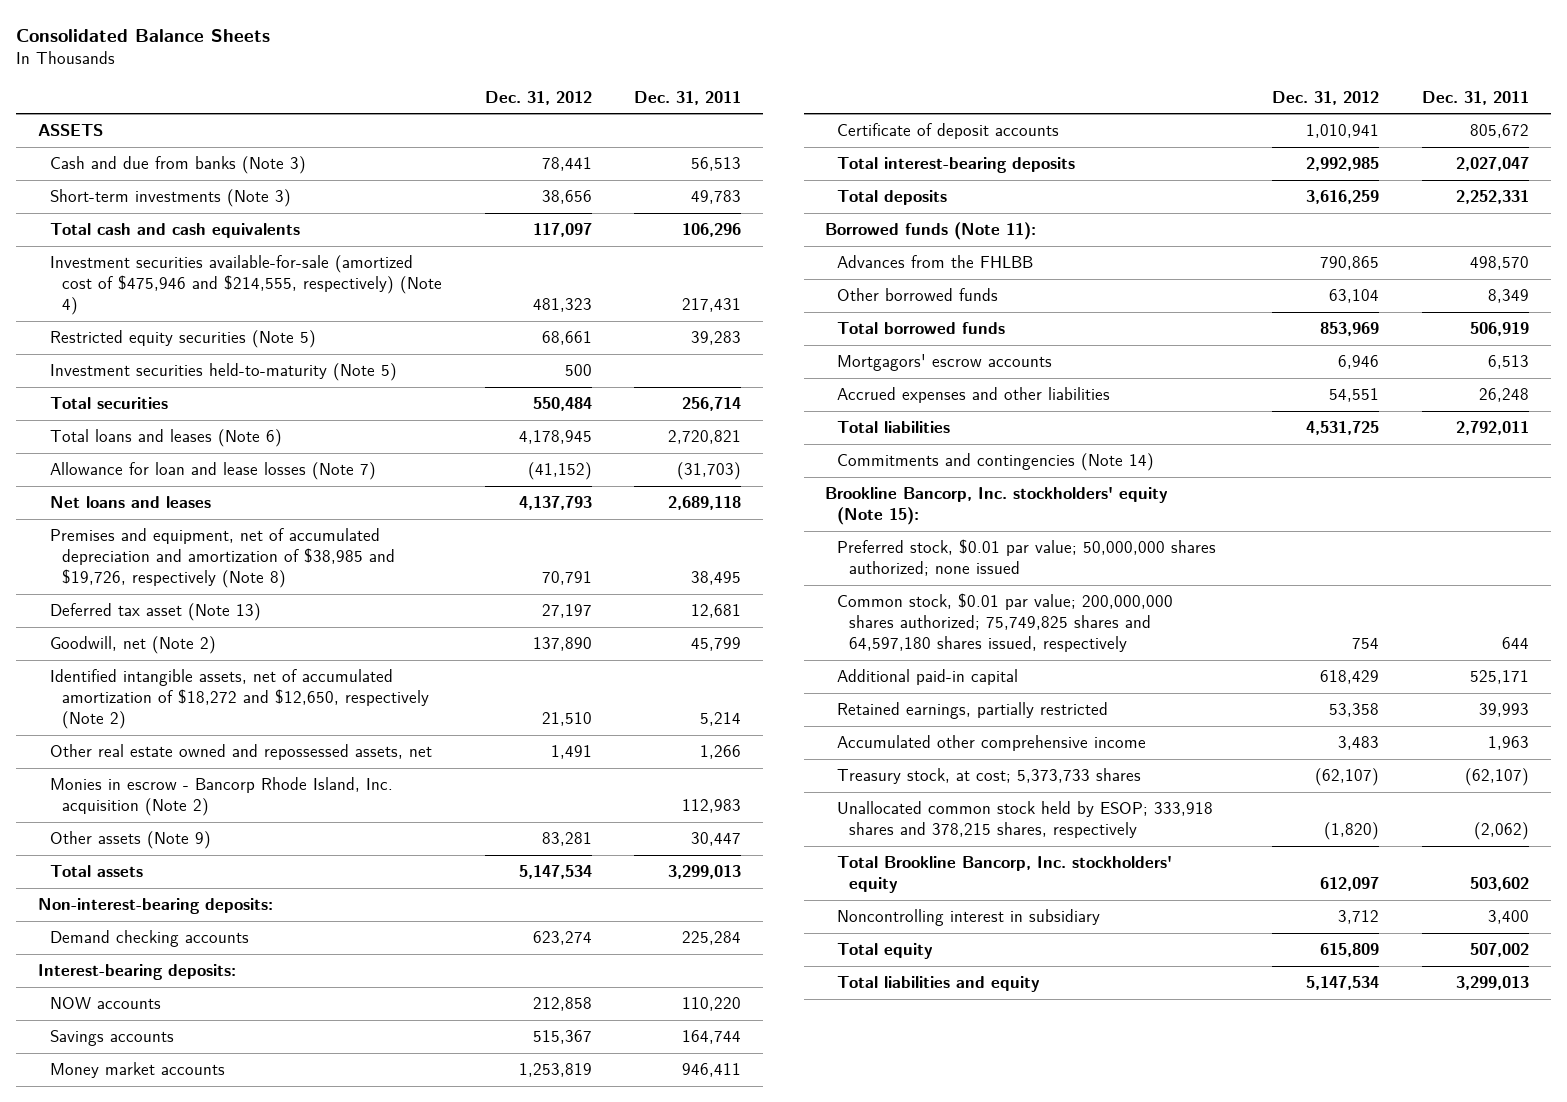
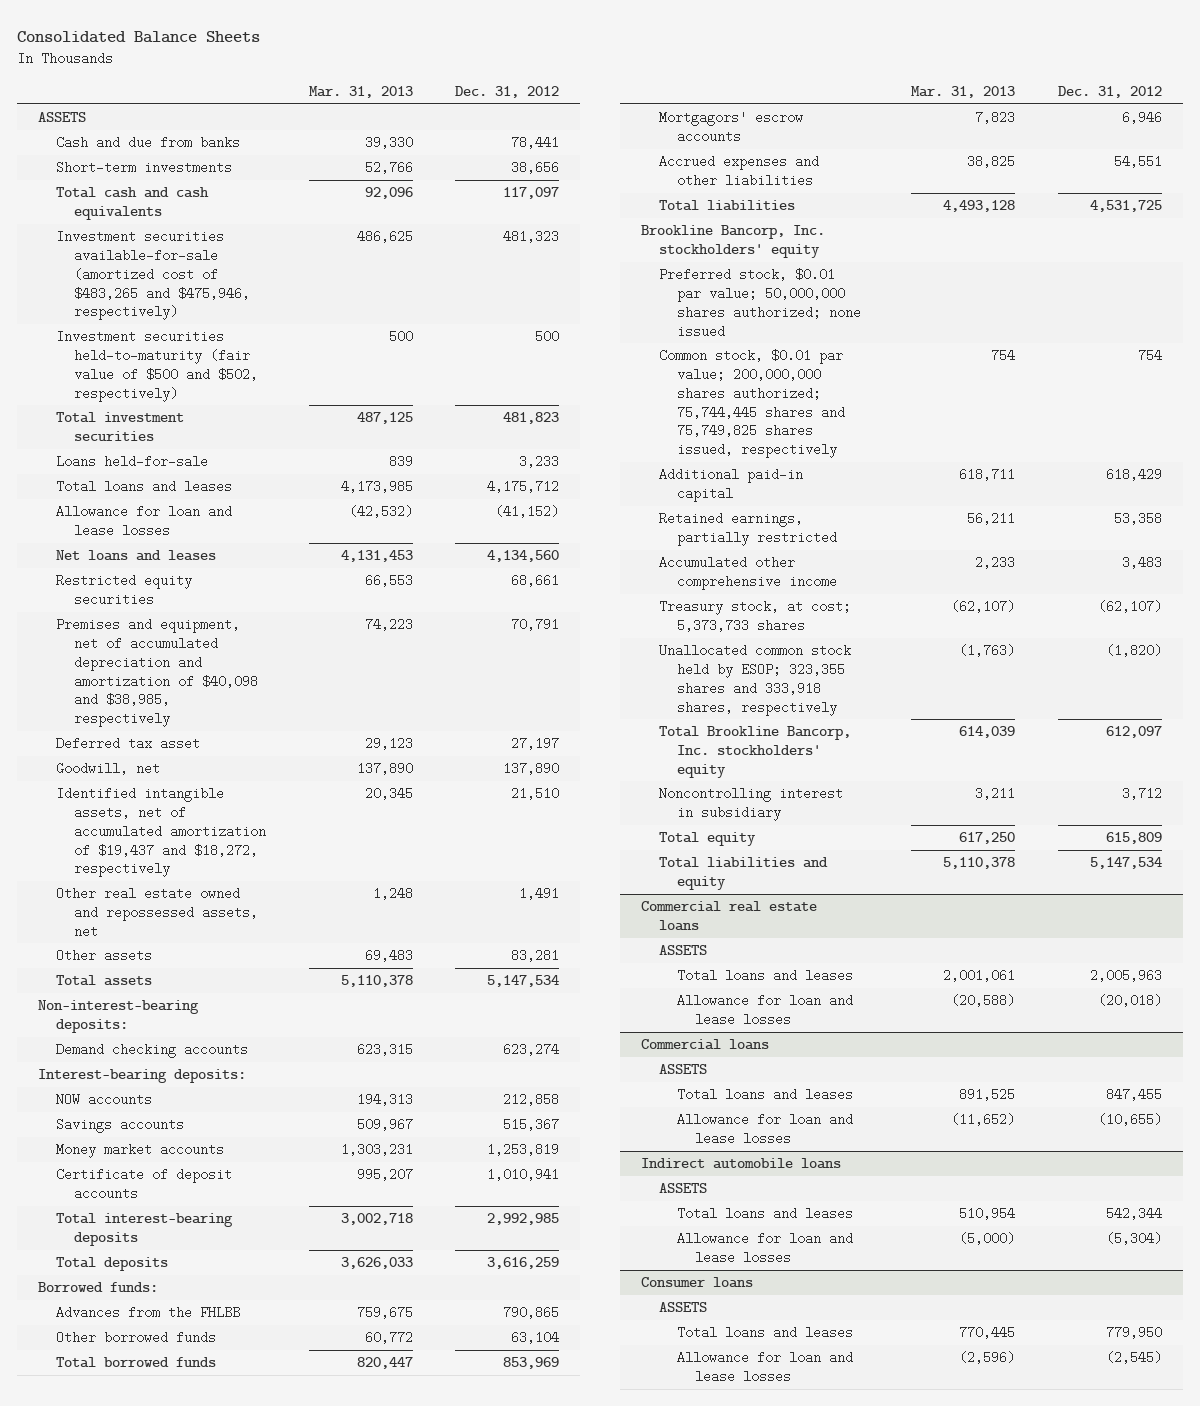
- | Dec. 31, 2012 | Dec. 31, 2011
+ | Mar. 31, 2013 | Dec. 31, 2012
- Cash and due from banks (Note 3) | 78,441 | 56,513
- Short-term investments (Note 3) | 38,656 | 49,783
+ Cash and due from banks | 39,330 | 78,441
+ Short-term investments | 52,766 | 38,656
- Investment securities available-for-sale (amortized cost of $475,946 and $214,555, respectively) (Note 4) | 481,323 | 217,431
- Restricted equity securities (Note 5) | 68,661 | 39,283
- Investment securities held-to-maturity (Note 5) | 500 |
- Total securities | 550,484 | 256,714
- Total loans and leases (Note 6) | 4,178,945 | 2,720,821
- Allowance for loan and lease losses (Note 7) | (41,152) | (31,703)
- Net loans and leases | 4,137,793 | 2,689,118
- Premises and equipment, net of accumulated depreciation and amortization of $38,985 and $19,726, respectively (Note 8) | 70,791 | 38,495
- Deferred tax asset (Note 13) | 27,197 | 12,681
- Goodwill, net (Note 2) | 137,890 | 45,799
- Identified intangible assets, net of accumulated amortization of $18,272 and $12,650, respectively (Note 2) | 21,510 | 5,214
+ Investment securities available-for-sale (amortized cost of $483,265 and $475,946, respectively) | 486,625 | 481,323
+ Investment securities held-to-maturity (fair value of $500 and $502, respectively) | 500 | 500
+ Total investment securities | 487,125 | 481,823
+ Loans held-for-sale | 839 | 3,233
+ Total loans and leases | 4,173,985 | 4,175,712
+ Allowance for loan and lease losses | (42,532) | (41,152)
+ Net loans and leases | 4,131,453 | 4,134,560
+ Restricted equity securities | 66,553 | 68,661
+ Premises and equipment, net of accumulated depreciation and amortization of $40,098 and $38,985, respectively | 74,223 | 70,791
+ Deferred tax asset | 29,123 | 27,197
+ Goodwill, net | 137,890 | 137,890
+ Identified intangible assets, net of accumulated amortization of $19,437 and $18,272, respectively | 20,345 | 21,510
- Monies in escrow - Bancorp Rhode Island, Inc. acquisition (Note 2) | | 112,983
- Other assets (Note 9) | 83,281 | 30,447
+ Other assets | 69,483 | 83,281
- Borrowed funds (Note 11):
+ Borrowed funds:
- Commitments and contingencies (Note 14)
- Brookline Bancorp, Inc. stockholders' equity (Note 15):
+ Brookline Bancorp, Inc. stockholders' equity
- Common stock, $0.01 par value; 200,000,000 shares authorized; 75,749,825 shares and 64,597,180 shares issued, respectively | 754 | 644
+ Common stock, $0.01 par value; 200,000,000 shares authorized; 75,744,445 shares and 75,749,825 shares issued, respectively | 754 | 754
- Unallocated common stock held by ESOP; 333,918 shares and 378,215 shares, respectively | (1,820) | (2,062)
+ Unallocated common stock held by ESOP; 323,355 shares and 333,918 shares, respectively | (1,763) | (1,820)
+ Commercial real estate loans
+ ASSETS
+ Total loans and leases | 2,001,061 | 2,005,963
+ Allowance for loan and lease losses | (20,588) | (20,018)
+ Commercial loans
+ ASSETS
+ Total loans and leases | 891,525 | 847,455
+ Allowance for loan and lease losses | (11,652) | (10,655)
+ Indirect automobile loans
+ ASSETS
+ Total loans and leases | 510,954 | 542,344
+ Allowance for loan and lease losses | (5,000) | (5,304)
+ Consumer loans
+ ASSETS
+ Total loans and leases | 770,445 | 779,950
+ Allowance for loan and lease losses | (2,596) | (2,545)

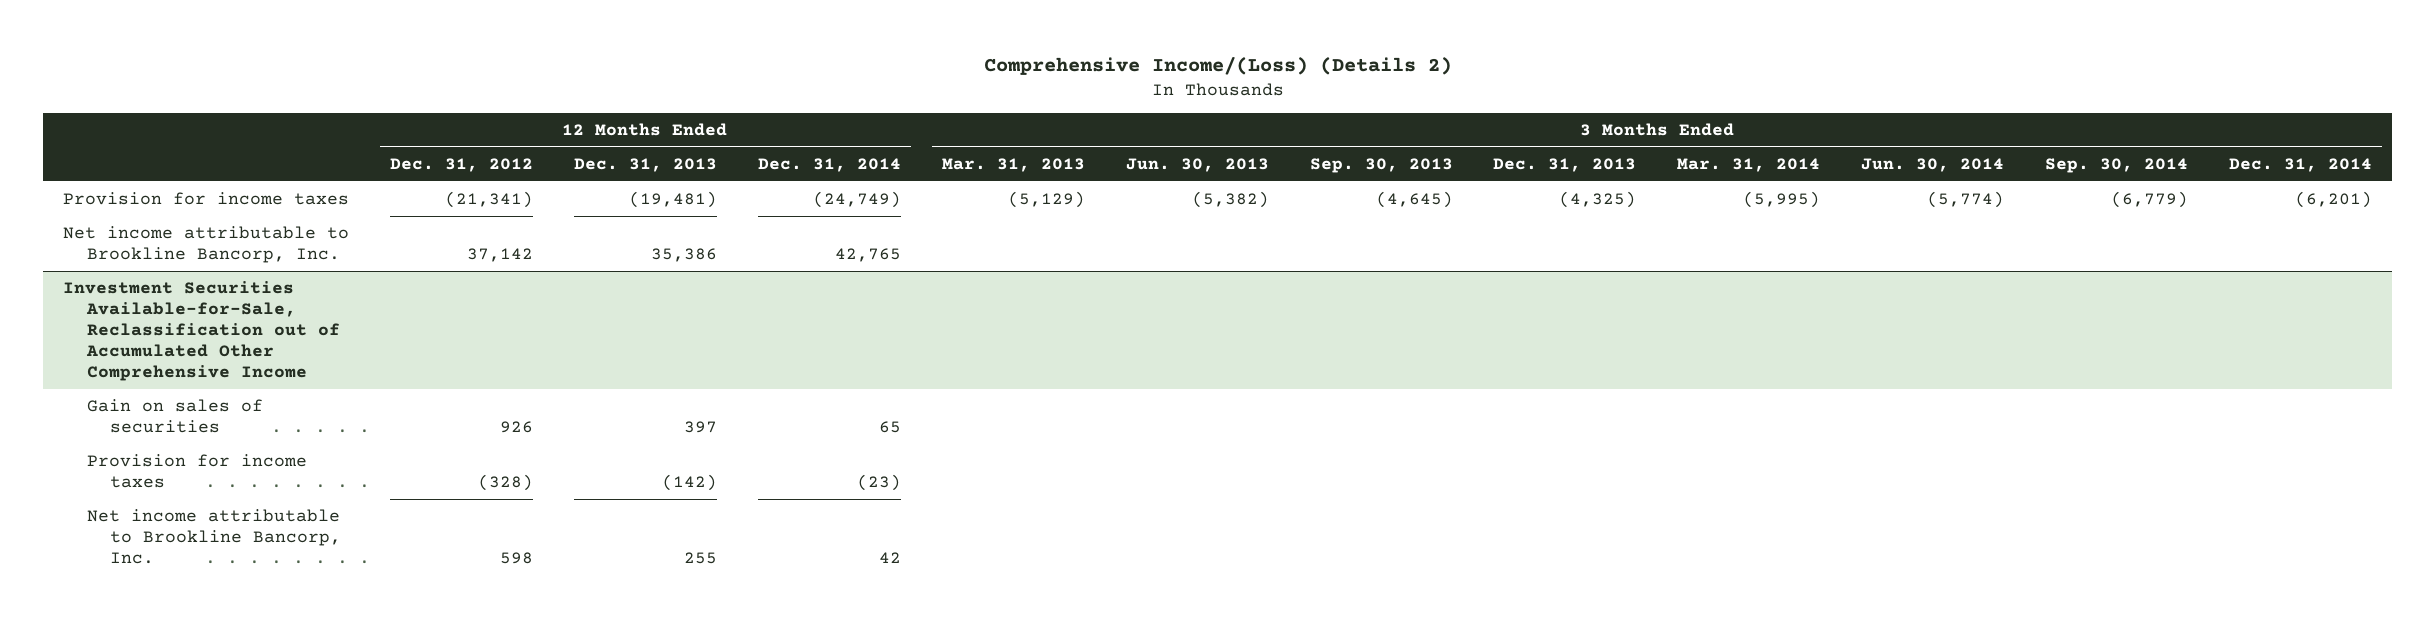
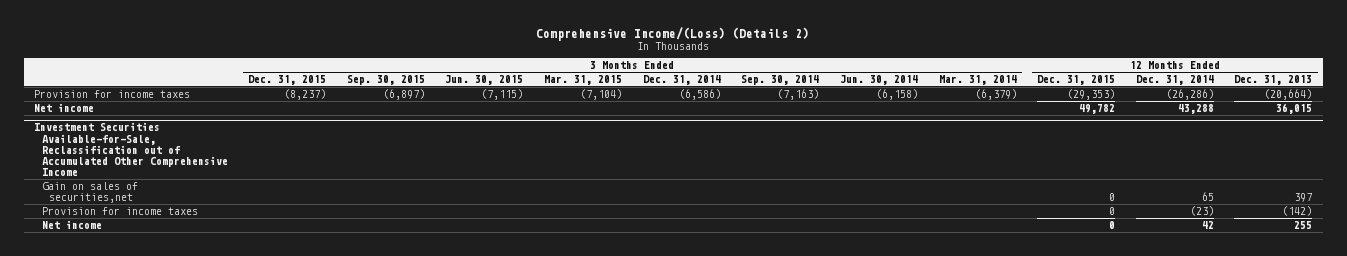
- | 12 Months Ended Dec. 31, 2012 | 12 Months Ended Dec. 31, 2013 | 12 Months Ended Dec. 31, 2014 | 3 Months Ended Mar. 31, 2013 | 3 Months Ended Jun. 30, 2013 | 3 Months Ended Sep. 30, 2013 | 3 Months Ended Dec. 31, 2013 | 3 Months Ended Mar. 31, 2014 | 3 Months Ended Jun. 30, 2014 | 3 Months Ended Sep. 30, 2014 | 3 Months Ended Dec. 31, 2014
+ | 3 Months Ended Dec. 31, 2015 | 3 Months Ended Sep. 30, 2015 | 3 Months Ended Jun. 30, 2015 | 3 Months Ended Mar. 31, 2015 | 3 Months Ended Dec. 31, 2014 | 3 Months Ended Sep. 30, 2014 | 3 Months Ended Jun. 30, 2014 | 3 Months Ended Mar. 31, 2014 | 12 Months Ended Dec. 31, 2015 | 12 Months Ended Dec. 31, 2014 | 12 Months Ended Dec. 31, 2013
- Provision for income taxes | (21,341) | (19,481) | (24,749) | (5,129) | (5,382) | (4,645) | (4,325) | (5,995) | (5,774) | (6,779) | (6,201)
- Net income attributable to Brookline Bancorp, Inc. | 37,142 | 35,386 | 42,765 | | | | | | | |
+ Provision for income taxes | (8,237) | (6,897) | (7,115) | (7,104) | (6,586) | (7,163) | (6,158) | (6,379) | (29,353) | (26,286) | (20,664)
+ Net income | | | | | | | | | 49,782 | 43,288 | 36,015
@ Investment Securities Available-for-Sale, Reclassification out of Accumulated Other Comprehensive Income
- Gain on sales of securities | 926 | 397 | 65 | | | | | | | |
+ Gain on sales of securities,net | | | | | | | | | 0 | 65 | 397
- Net income attributable to Brookline Bancorp, Inc. | 598 | 255 | 42 | | | | | | | |
+ Net income | | | | | | | | | 0 | 42 | 255

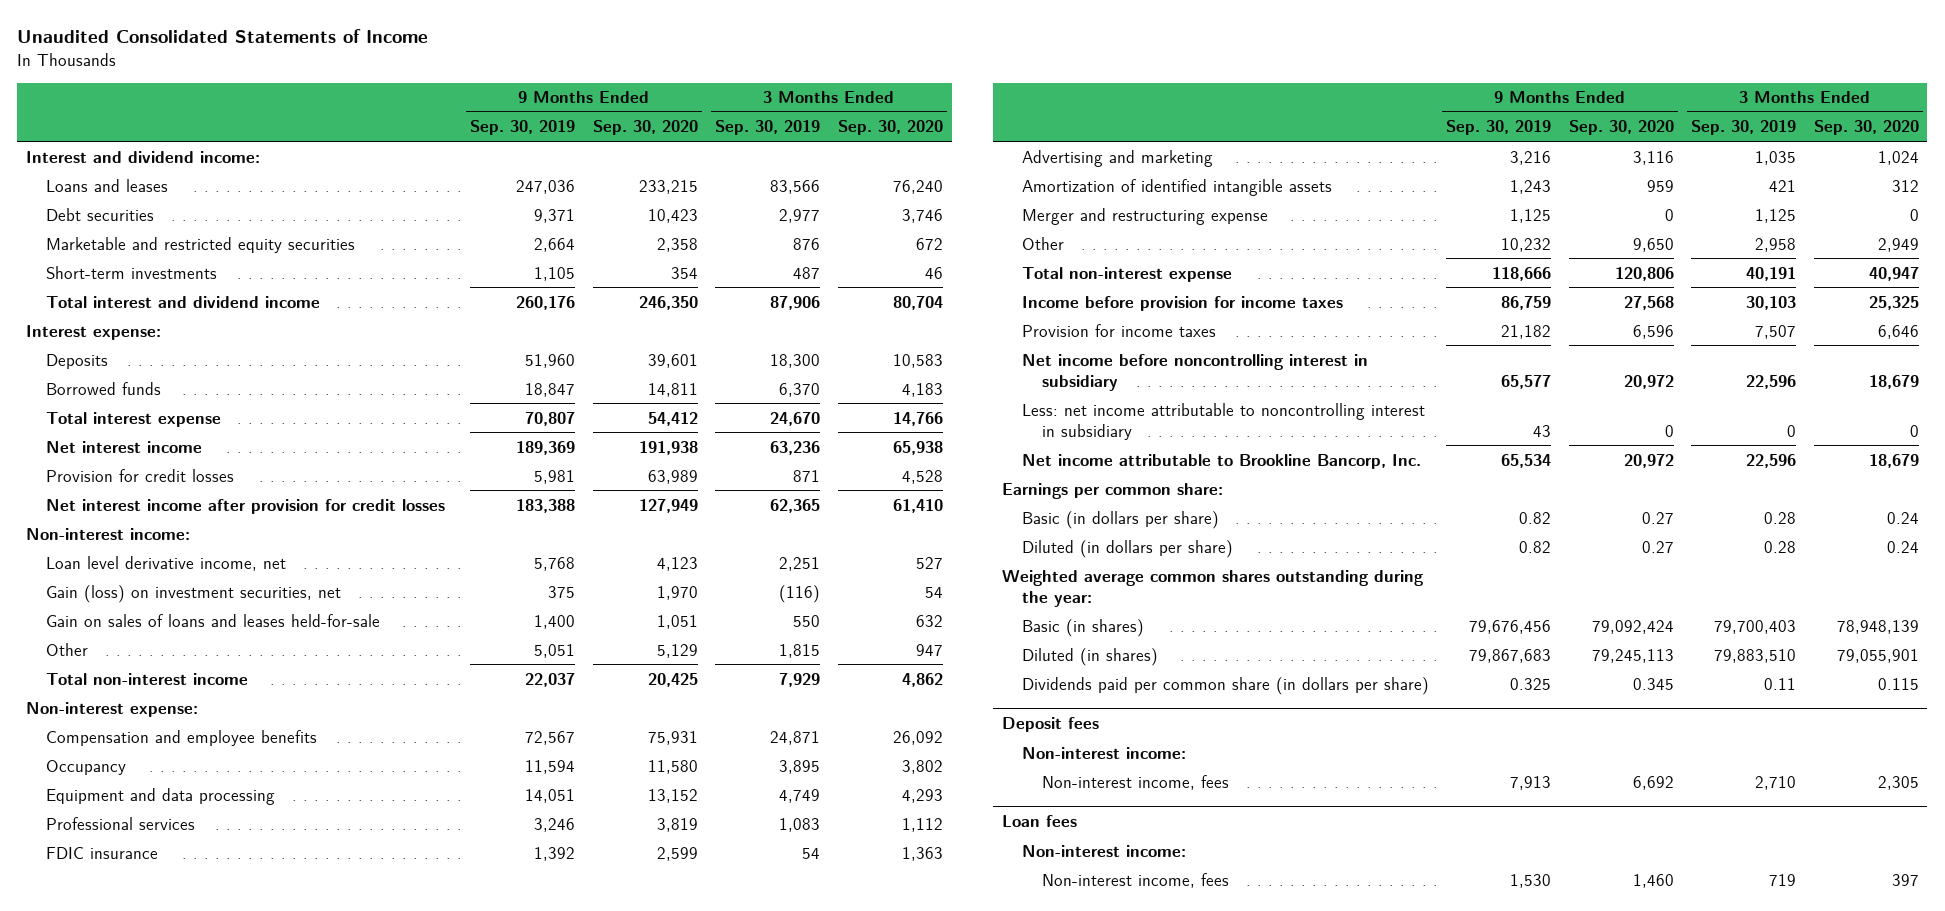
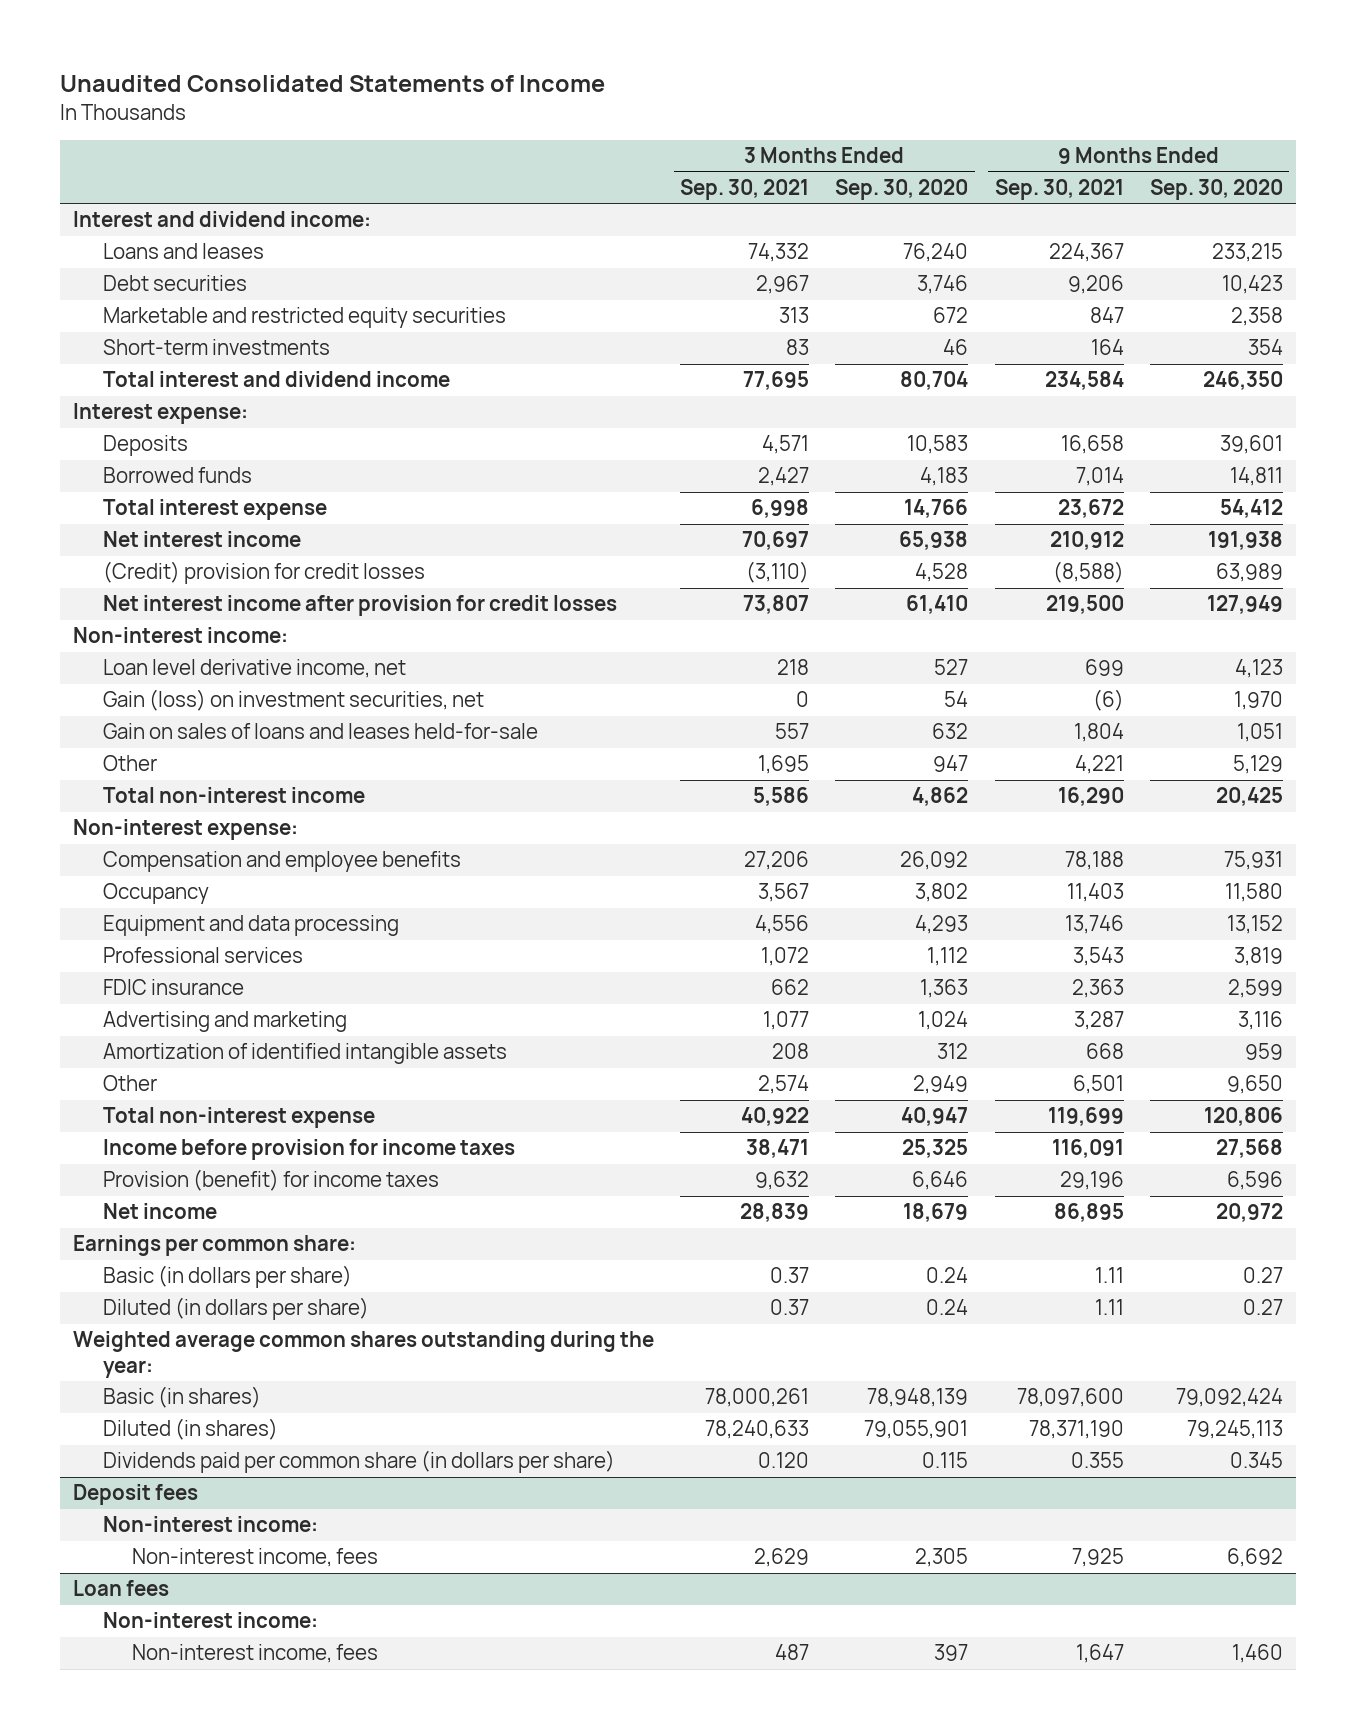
- | 9 Months Ended Sep. 30, 2019 | 9 Months Ended Sep. 30, 2020 | 3 Months Ended Sep. 30, 2019 | 3 Months Ended Sep. 30, 2020
+ | 3 Months Ended Sep. 30, 2021 | 3 Months Ended Sep. 30, 2020 | 9 Months Ended Sep. 30, 2021 | 9 Months Ended Sep. 30, 2020
- Provision for credit losses | 5,981 | 63,989 | 871 | 4,528
+ (Credit) provision for credit losses | (3,110) | 4,528 | (8,588) | 63,989
- Merger and restructuring expense | 1,125 | 0 | 1,125 | 0
- Provision for income taxes | 21,182 | 6,596 | 7,507 | 6,646
- Net income before noncontrolling interest in subsidiary | 65,577 | 20,972 | 22,596 | 18,679
- Less: net income attributable to noncontrolling interest in subsidiary | 43 | 0 | 0 | 0
- Net income attributable to Brookline Bancorp, Inc. | 65,534 | 20,972 | 22,596 | 18,679
+ Provision (benefit) for income taxes | 9,632 | 6,646 | 29,196 | 6,596
+ Net income | 28,839 | 18,679 | 86,895 | 20,972

